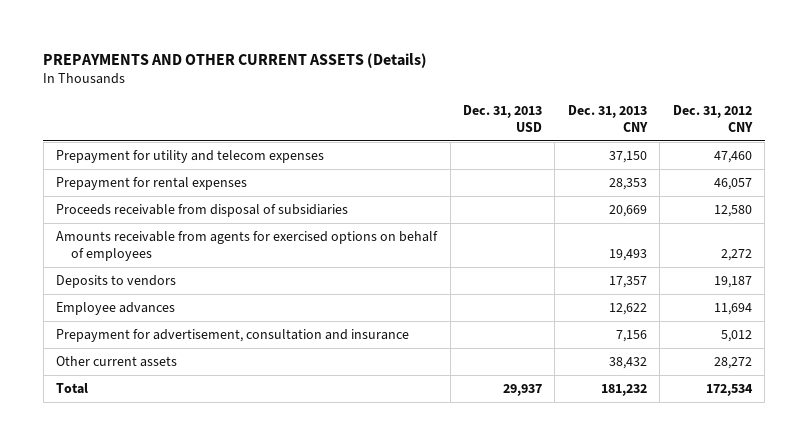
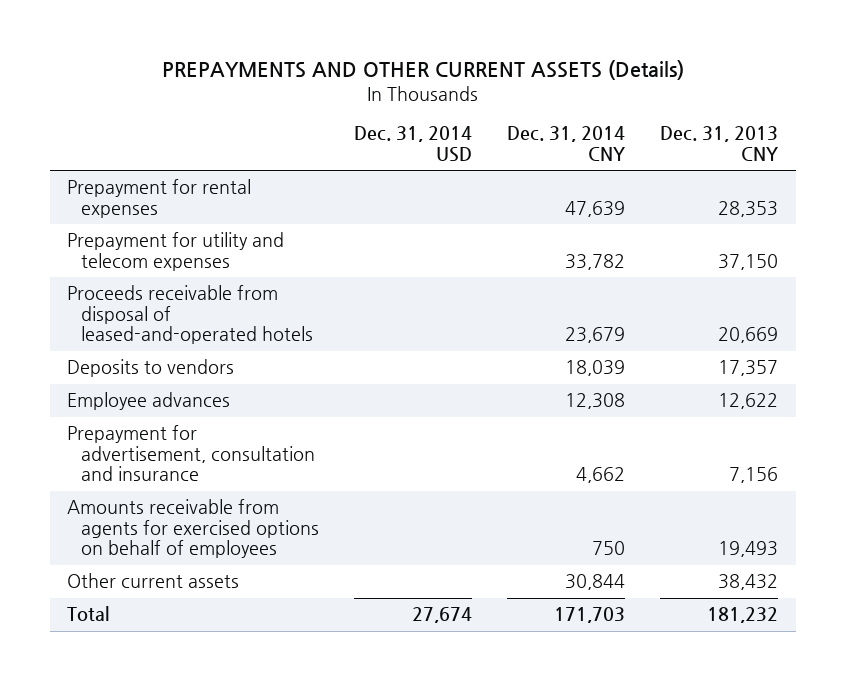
- | Dec. 31, 2013 USD | Dec. 31, 2013 CNY | Dec. 31, 2012 CNY
+ | Dec. 31, 2014 USD | Dec. 31, 2014 CNY | Dec. 31, 2013 CNY
- Proceeds receivable from disposal of subsidiaries | | 20,669 | 12,580
moved down: Prepayment for utility and telecom expenses | | 33,782 | 37,150
+ Proceeds receivable from disposal of leased-and-operated hotels | | 23,679 | 20,669
moved down: Amounts receivable from agents for exercised options on behalf of employees | | 750 | 19,493

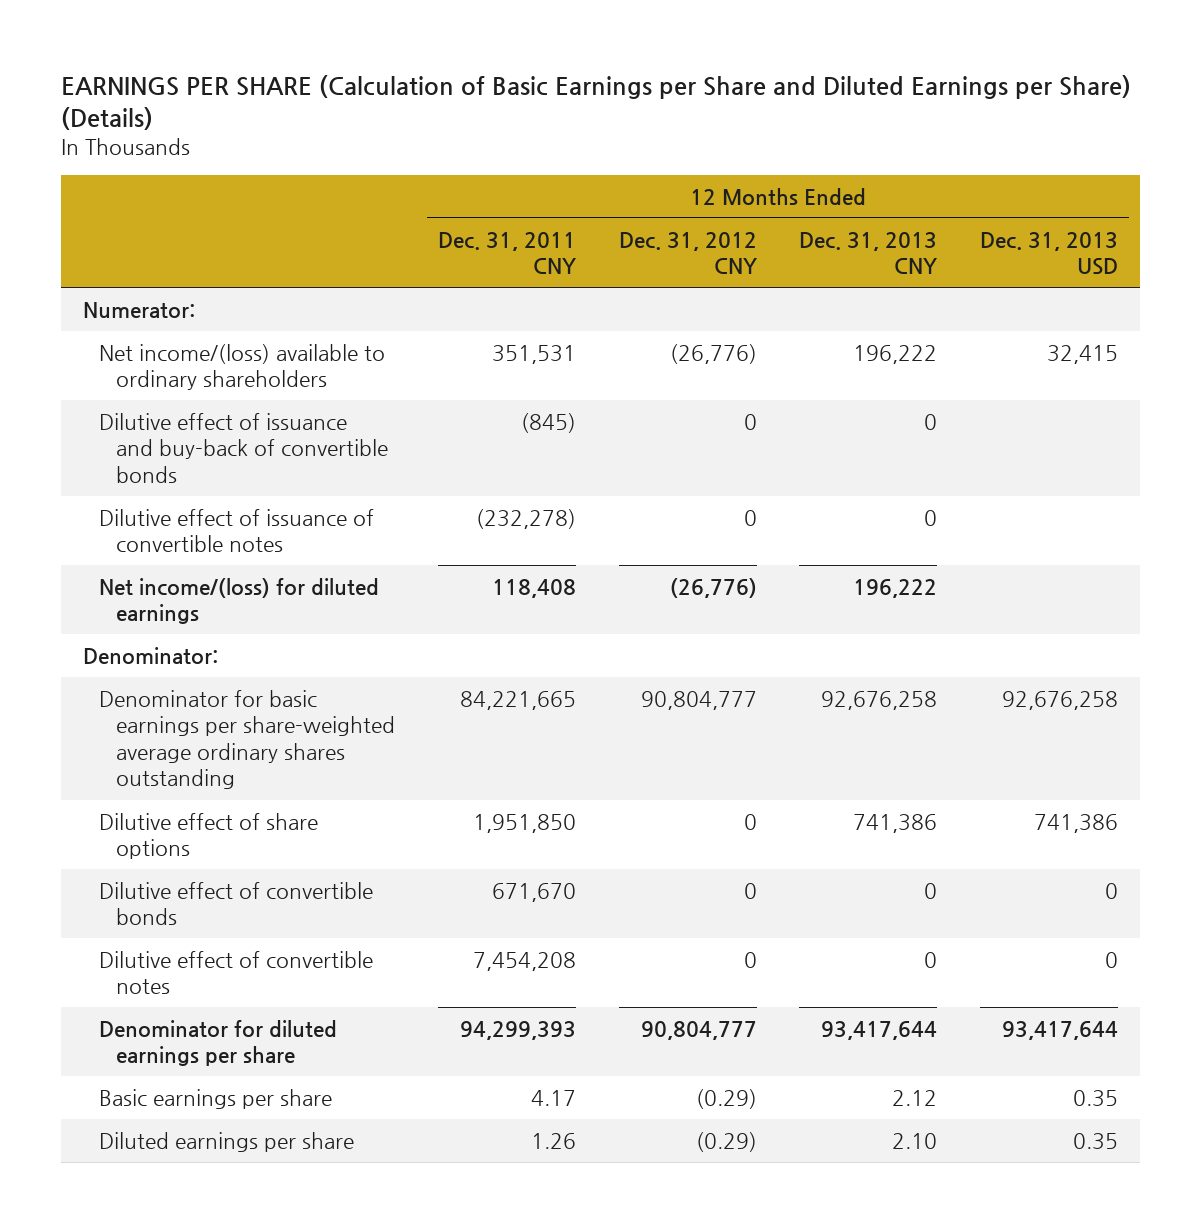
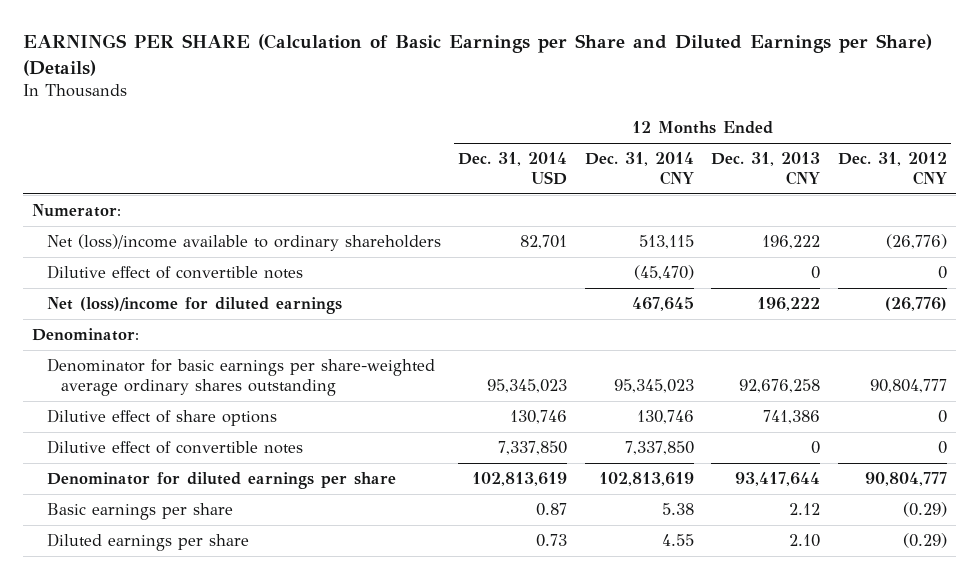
- | 12 Months Ended Dec. 31, 2011 CNY | 12 Months Ended Dec. 31, 2012 CNY | 12 Months Ended Dec. 31, 2013 CNY | 12 Months Ended Dec. 31, 2013 USD
+ | 12 Months Ended Dec. 31, 2014 USD | 12 Months Ended Dec. 31, 2014 CNY | 12 Months Ended Dec. 31, 2013 CNY | 12 Months Ended Dec. 31, 2012 CNY
- Net income/(loss) available to ordinary shareholders | 351,531 | (26,776) | 196,222 | 32,415
- Dilutive effect of issuance and buy-back of convertible bonds | (845) | 0 | 0 |
- Dilutive effect of issuance of convertible notes | (232,278) | 0 | 0 |
- Net income/(loss) for diluted earnings | 118,408 | (26,776) | 196,222 |
+ Net (loss)/income available to ordinary shareholders | 82,701 | 513,115 | 196,222 | (26,776)
+ Dilutive effect of convertible notes | | (45,470) | 0 | 0
+ Net (loss)/income for diluted earnings | | 467,645 | 196,222 | (26,776)
- Dilutive effect of convertible bonds | 671,670 | 0 | 0 | 0

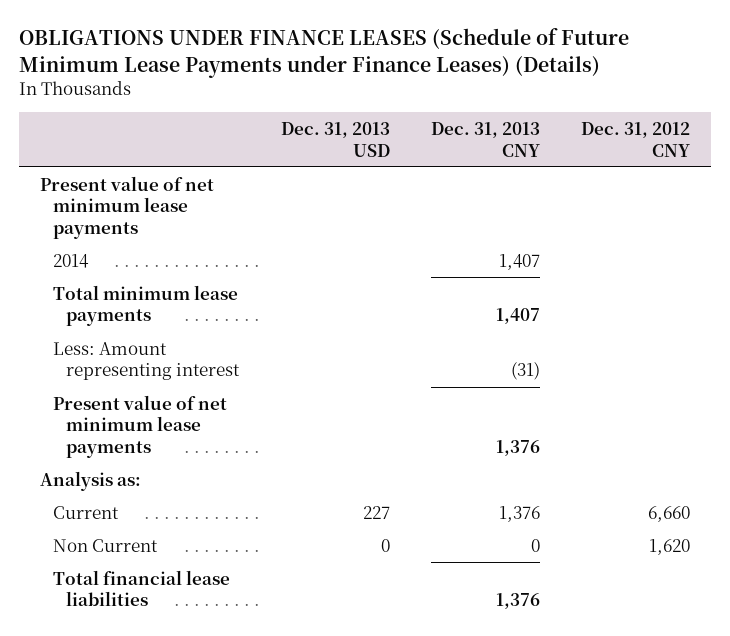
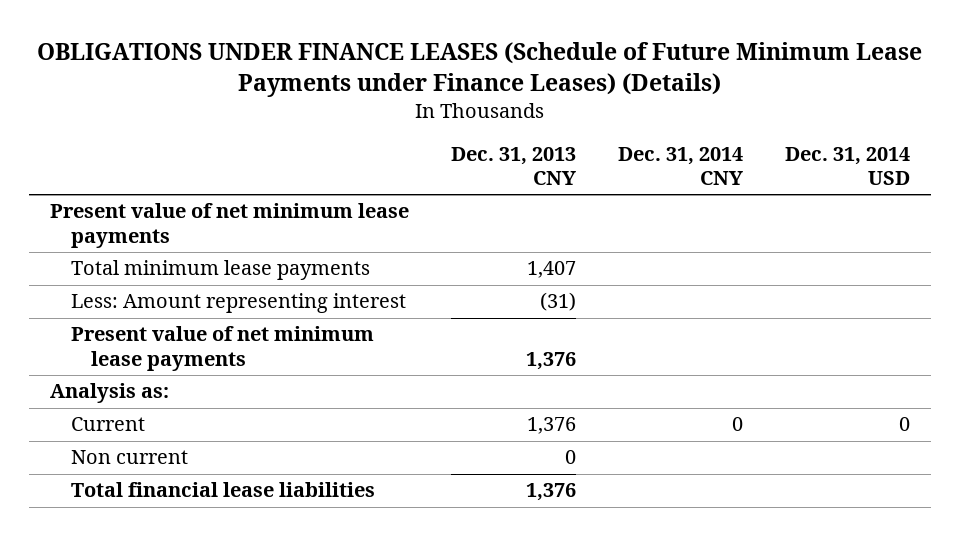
- | Dec. 31, 2013 USD | Dec. 31, 2013 CNY | Dec. 31, 2012 CNY
+ | Dec. 31, 2013 CNY | Dec. 31, 2014 CNY | Dec. 31, 2014 USD
- 2014 | | 1,407 |
- Non Current | 0 | 0 | 1,620
+ Non current | 0 | |

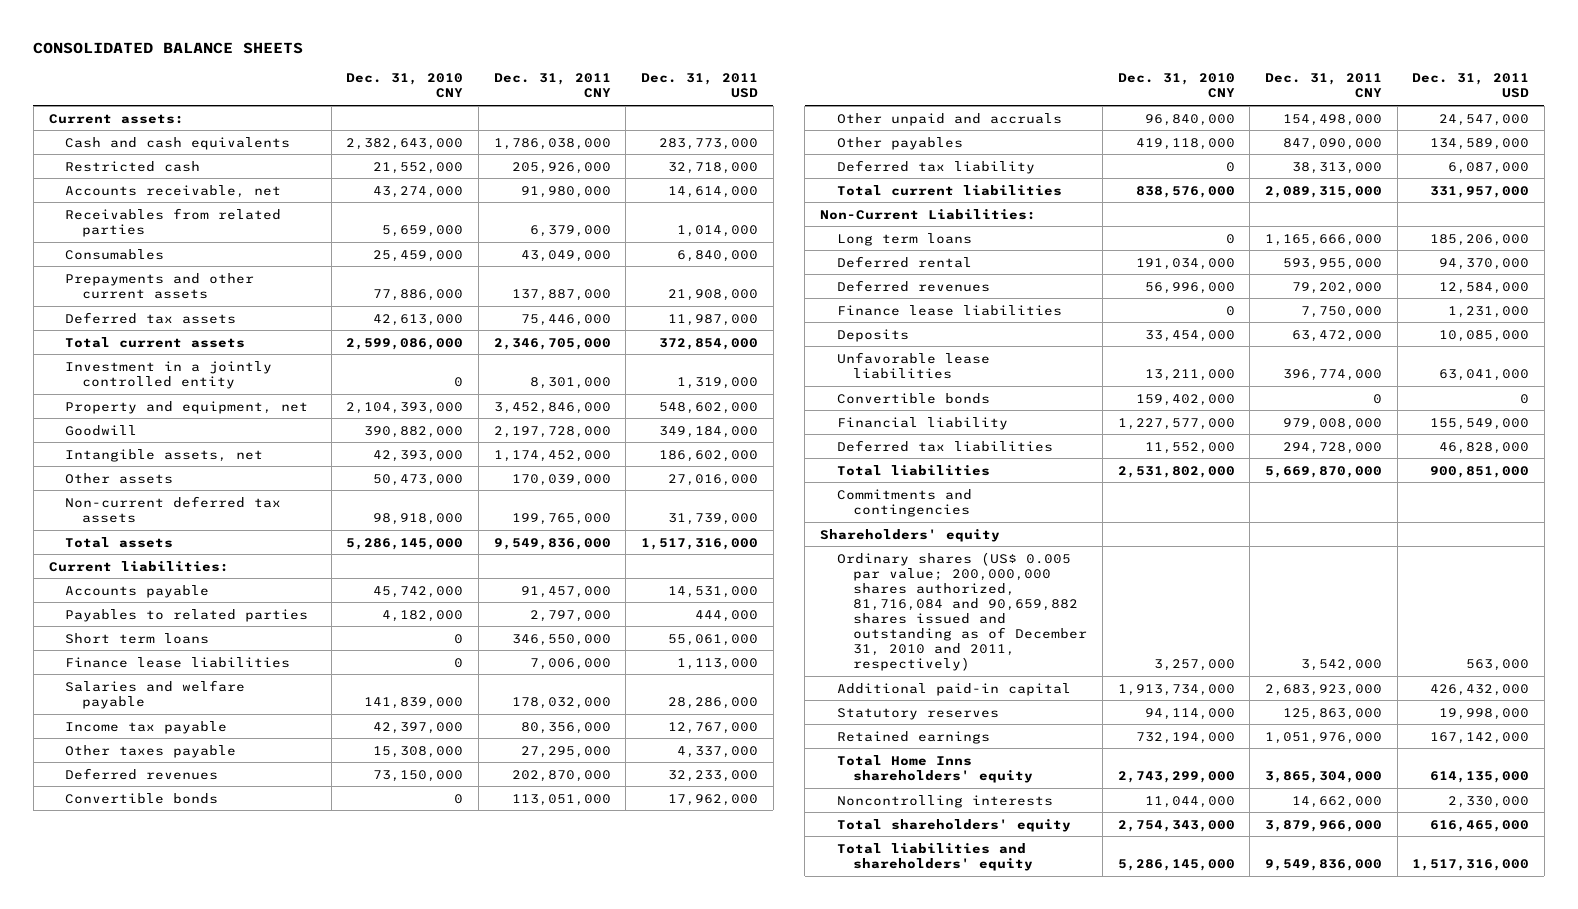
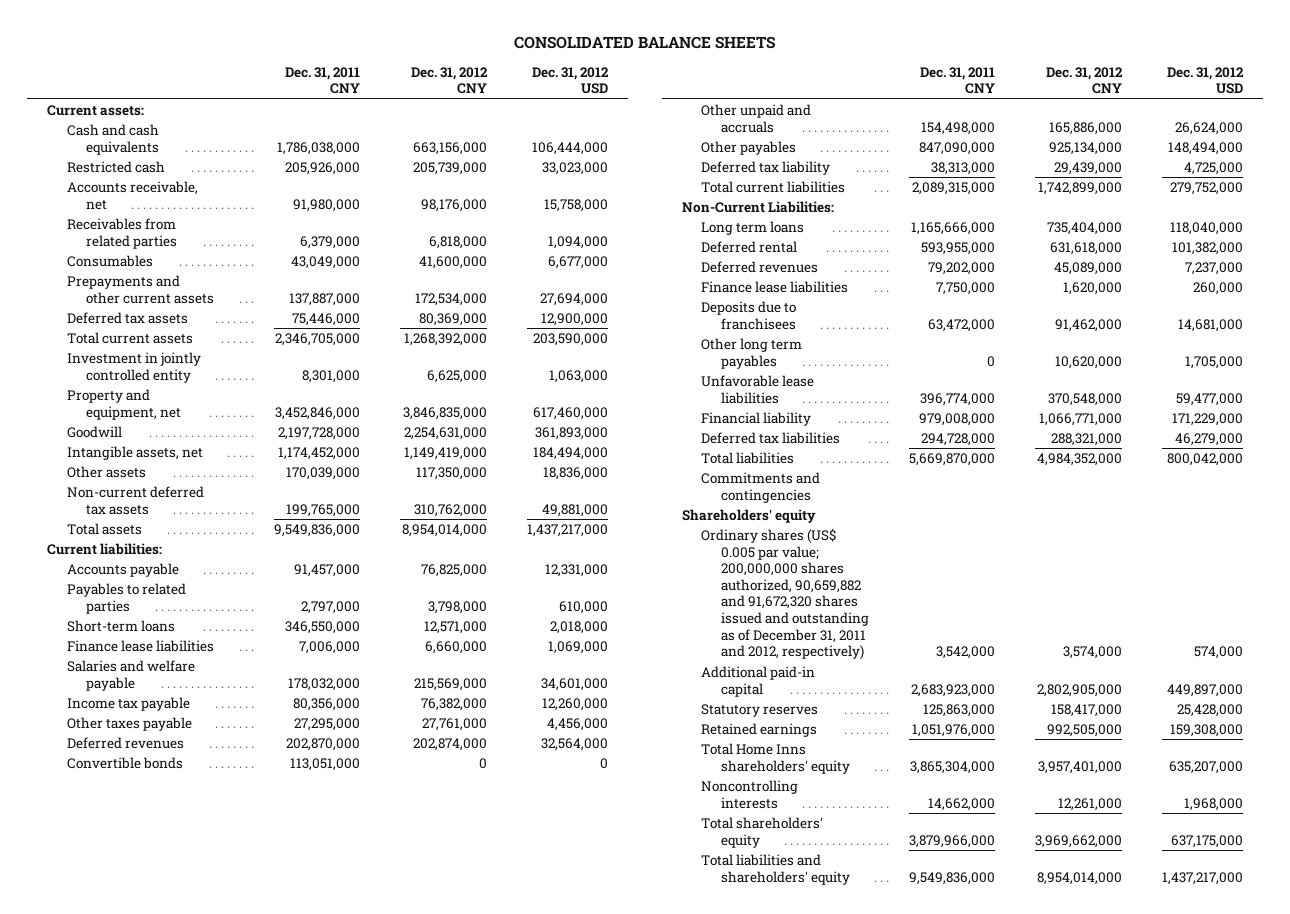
- | Dec. 31, 2010 CNY | Dec. 31, 2011 CNY | Dec. 31, 2011 USD
+ | Dec. 31, 2011 CNY | Dec. 31, 2012 CNY | Dec. 31, 2012 USD
- Investment in a jointly controlled entity | 0 | 8,301,000 | 1,319,000
+ Investment in jointly controlled entity | 8,301,000 | 6,625,000 | 1,063,000
- Short term loans | 0 | 346,550,000 | 55,061,000
+ Short-term loans | 346,550,000 | 12,571,000 | 2,018,000
- Deposits | 33,454,000 | 63,472,000 | 10,085,000
+ Deposits due to franchisees | 63,472,000 | 91,462,000 | 14,681,000
+ Other long term payables | 0 | 10,620,000 | 1,705,000
- Convertible bonds | 159,402,000 | 0 | 0
- Ordinary shares (US$ 0.005 par value; 200,000,000 shares authorized, 81,716,084 and 90,659,882 shares issued and outstanding as of December 31, 2010 and 2011, respectively) | 3,257,000 | 3,542,000 | 563,000
+ Ordinary shares (US$ 0.005 par value; 200,000,000 shares authorized, 90,659,882 and 91,672,320 shares issued and outstanding as of December 31, 2011 and 2012, respectively) | 3,542,000 | 3,574,000 | 574,000

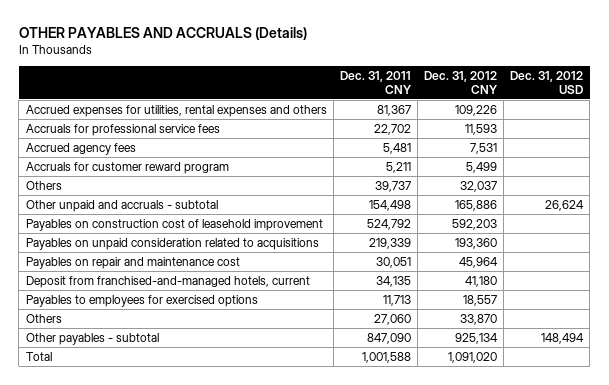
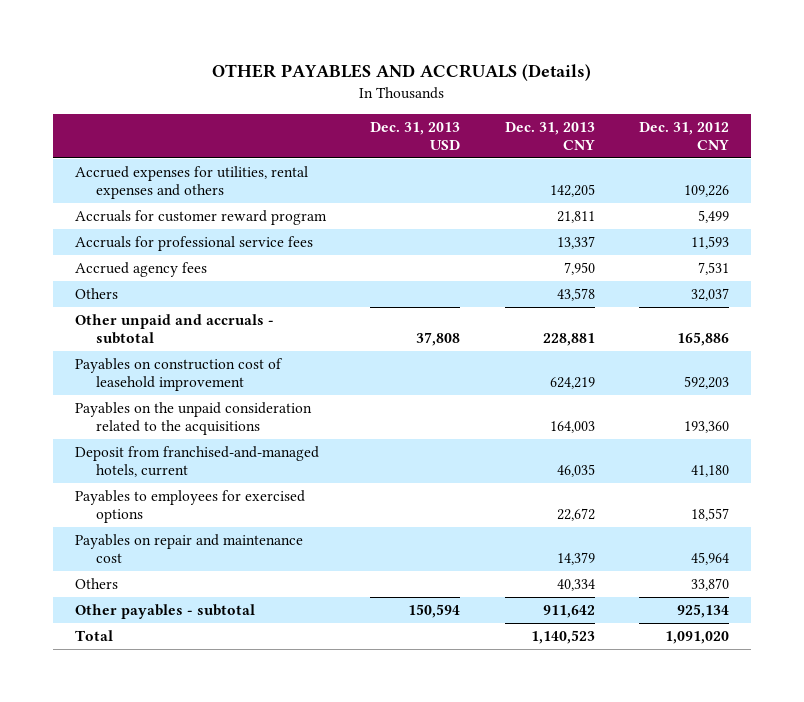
- | Dec. 31, 2011 CNY | Dec. 31, 2012 CNY | Dec. 31, 2012 USD
+ | Dec. 31, 2013 USD | Dec. 31, 2013 CNY | Dec. 31, 2012 CNY
moved up: Accruals for customer reward program | | 21,811 | 5,499
- Payables on unpaid consideration related to acquisitions | 219,339 | 193,360 |
+ Payables on the unpaid consideration related to the acquisitions | | 164,003 | 193,360
moved down: Payables on repair and maintenance cost | | 14,379 | 45,964

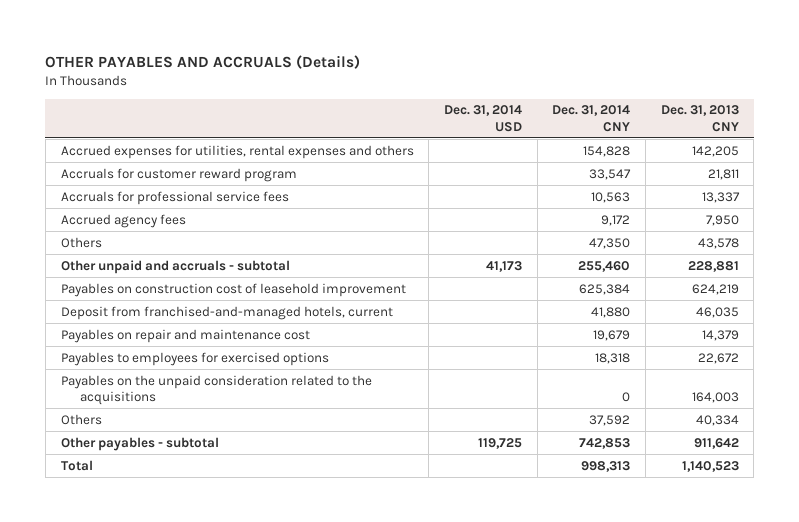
- | Dec. 31, 2013 USD | Dec. 31, 2013 CNY | Dec. 31, 2012 CNY
+ | Dec. 31, 2014 USD | Dec. 31, 2014 CNY | Dec. 31, 2013 CNY
moved down: Payables to employees for exercised options | | 18,318 | 22,672
moved down: Payables on the unpaid consideration related to the acquisitions | | 0 | 164,003

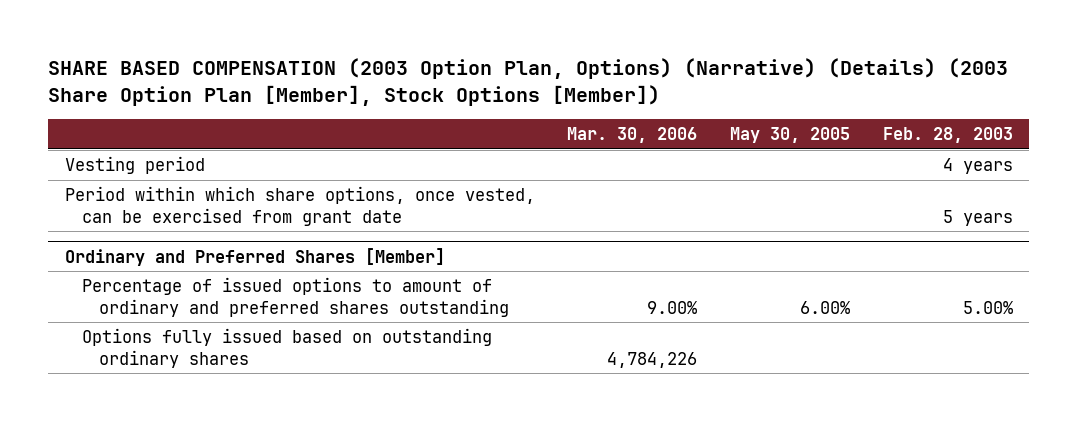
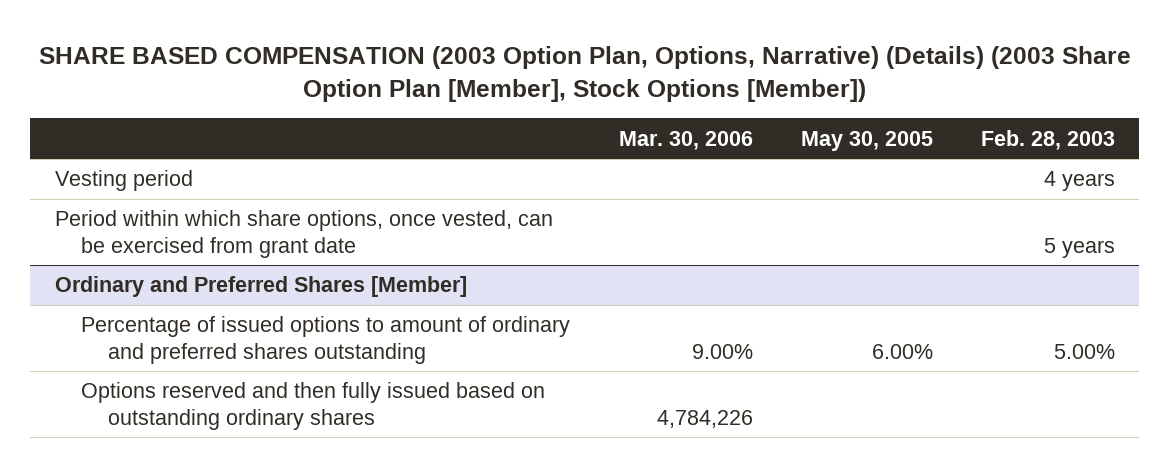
- SHARE BASED COMPENSATION (2003 Option Plan, Options) (Narrative) (Details) (2003 Share Option Plan [Member], Stock Options [Member])
+ SHARE BASED COMPENSATION (2003 Option Plan, Options, Narrative) (Details) (2003 Share Option Plan [Member], Stock Options [Member])
@ Ordinary and Preferred Shares [Member]
- Options fully issued based on outstanding ordinary shares | 4,784,226 | |
+ Options reserved and then fully issued based on outstanding ordinary shares | 4,784,226 | |

